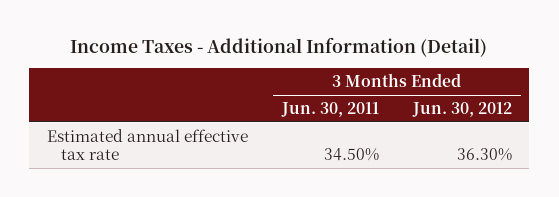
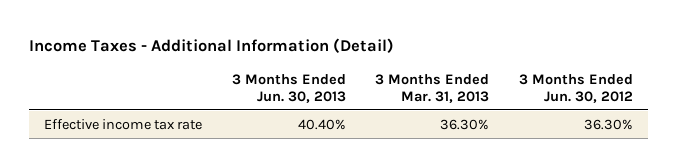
- | 3 Months Ended Jun. 30, 2011 | 3 Months Ended Jun. 30, 2012
+ | 3 Months Ended Jun. 30, 2013 | 3 Months Ended Mar. 31, 2013 | 3 Months Ended Jun. 30, 2012
- Estimated annual effective tax rate | 34.50% | 36.30%
+ Effective income tax rate | 40.40% | 36.30% | 36.30%

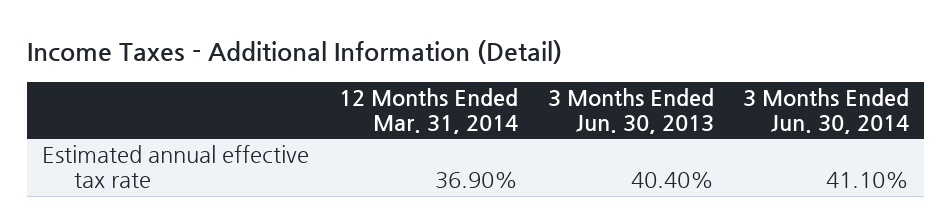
- | 3 Months Ended Jun. 30, 2013 | 3 Months Ended Mar. 31, 2013 | 3 Months Ended Jun. 30, 2012
+ | 12 Months Ended Mar. 31, 2014 | 3 Months Ended Jun. 30, 2013 | 3 Months Ended Jun. 30, 2014
- Effective income tax rate | 40.40% | 36.30% | 36.30%
+ Estimated annual effective tax rate | 36.90% | 40.40% | 41.10%

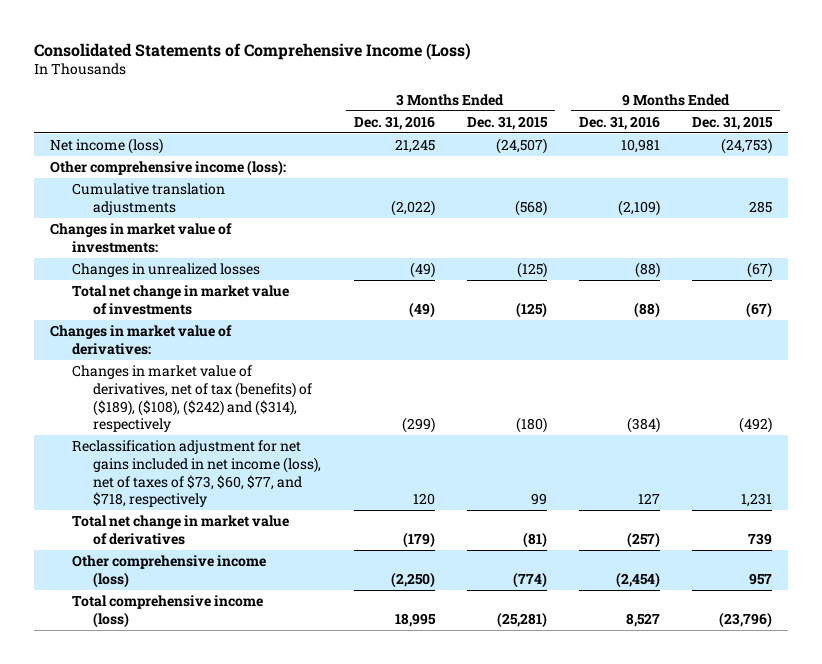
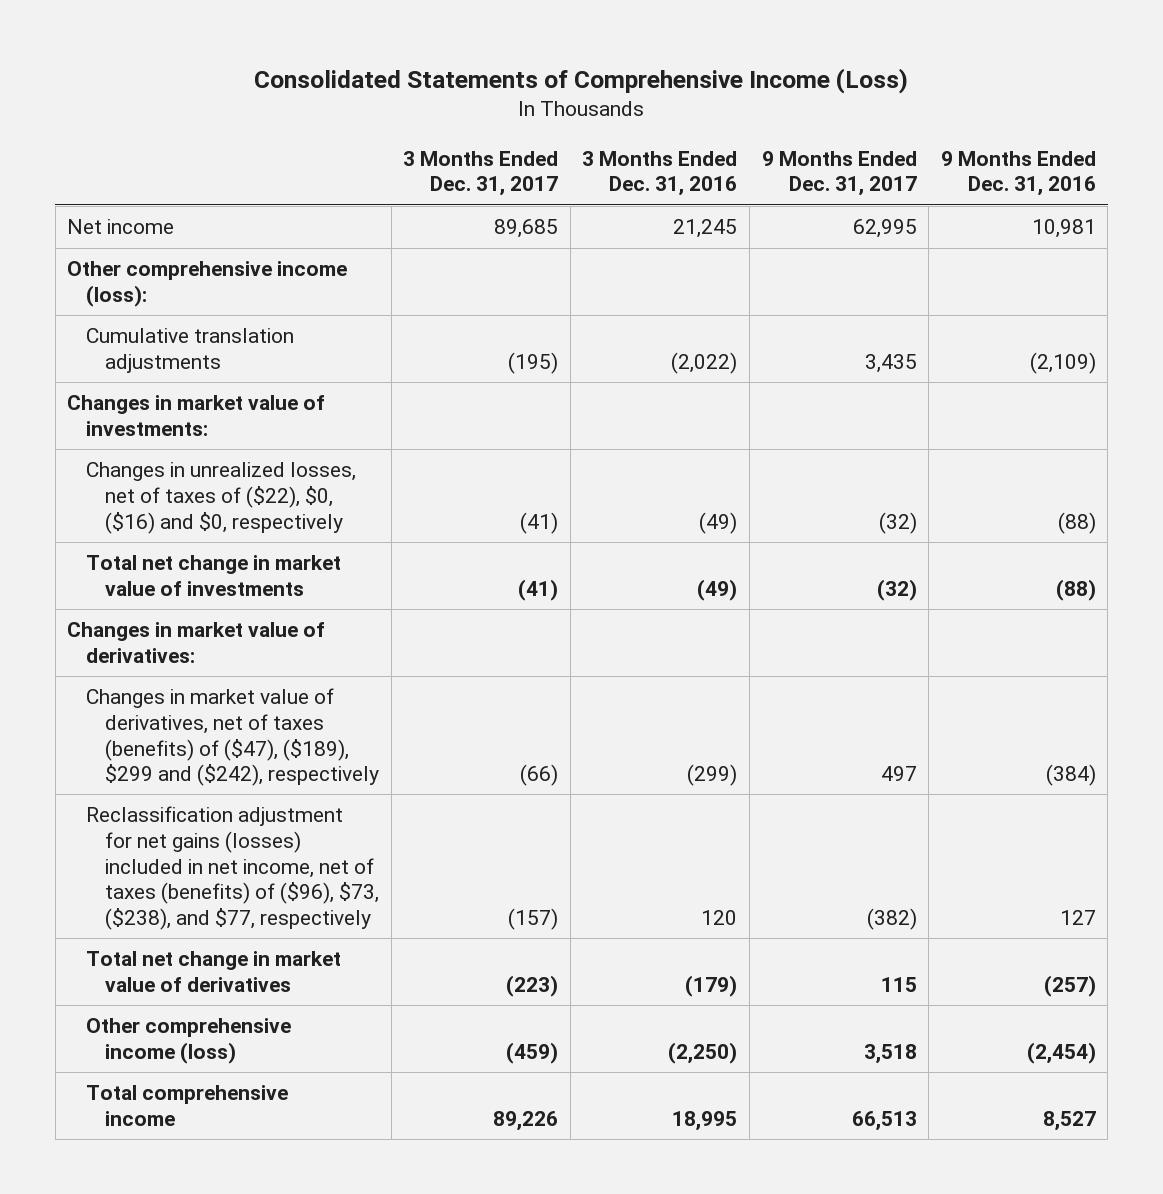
- | 3 Months Ended Dec. 31, 2016 | 3 Months Ended Dec. 31, 2015 | 9 Months Ended Dec. 31, 2016 | 9 Months Ended Dec. 31, 2015
+ | 3 Months Ended Dec. 31, 2017 | 3 Months Ended Dec. 31, 2016 | 9 Months Ended Dec. 31, 2017 | 9 Months Ended Dec. 31, 2016
- Net income (loss) | 21,245 | (24,507) | 10,981 | (24,753)
+ Net income | 89,685 | 21,245 | 62,995 | 10,981
- Changes in unrealized losses | (49) | (125) | (88) | (67)
+ Changes in unrealized losses, net of taxes of ($22), $0, ($16) and $0, respectively | (41) | (49) | (32) | (88)
- Changes in market value of derivatives, net of tax (benefits) of ($189), ($108), ($242) and ($314), respectively | (299) | (180) | (384) | (492)
- Reclassification adjustment for net gains included in net income (loss), net of taxes of $73, $60, $77, and $718, respectively | 120 | 99 | 127 | 1,231
+ Changes in market value of derivatives, net of taxes (benefits) of ($47), ($189), $299 and ($242), respectively | (66) | (299) | 497 | (384)
+ Reclassification adjustment for net gains (losses) included in net income, net of taxes (benefits) of ($96), $73, ($238), and $77, respectively | (157) | 120 | (382) | 127
- Total comprehensive income (loss) | 18,995 | (25,281) | 8,527 | (23,796)
+ Total comprehensive income | 89,226 | 18,995 | 66,513 | 8,527

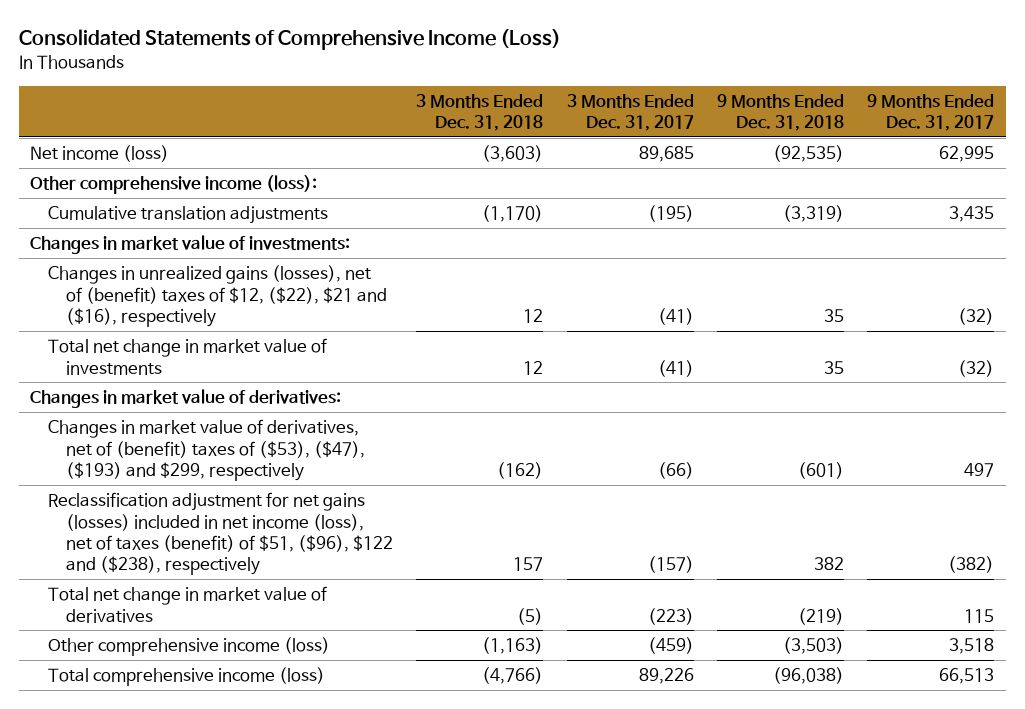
- | 3 Months Ended Dec. 31, 2017 | 3 Months Ended Dec. 31, 2016 | 9 Months Ended Dec. 31, 2017 | 9 Months Ended Dec. 31, 2016
+ | 3 Months Ended Dec. 31, 2018 | 3 Months Ended Dec. 31, 2017 | 9 Months Ended Dec. 31, 2018 | 9 Months Ended Dec. 31, 2017
- Net income | 89,685 | 21,245 | 62,995 | 10,981
+ Net income (loss) | (3,603) | 89,685 | (92,535) | 62,995
- Changes in unrealized losses, net of taxes of ($22), $0, ($16) and $0, respectively | (41) | (49) | (32) | (88)
+ Changes in unrealized gains (losses), net of (benefit) taxes of $12, ($22), $21 and ($16), respectively | 12 | (41) | 35 | (32)
- Changes in market value of derivatives, net of taxes (benefits) of ($47), ($189), $299 and ($242), respectively | (66) | (299) | 497 | (384)
- Reclassification adjustment for net gains (losses) included in net income, net of taxes (benefits) of ($96), $73, ($238), and $77, respectively | (157) | 120 | (382) | 127
+ Changes in market value of derivatives, net of (benefit) taxes of ($53), ($47), ($193) and $299, respectively | (162) | (66) | (601) | 497
+ Reclassification adjustment for net gains (losses) included in net income (loss), net of taxes (benefit) of $51, ($96), $122 and ($238), respectively | 157 | (157) | 382 | (382)
- Total comprehensive income | 89,226 | 18,995 | 66,513 | 8,527
+ Total comprehensive income (loss) | (4,766) | 89,226 | (96,038) | 66,513

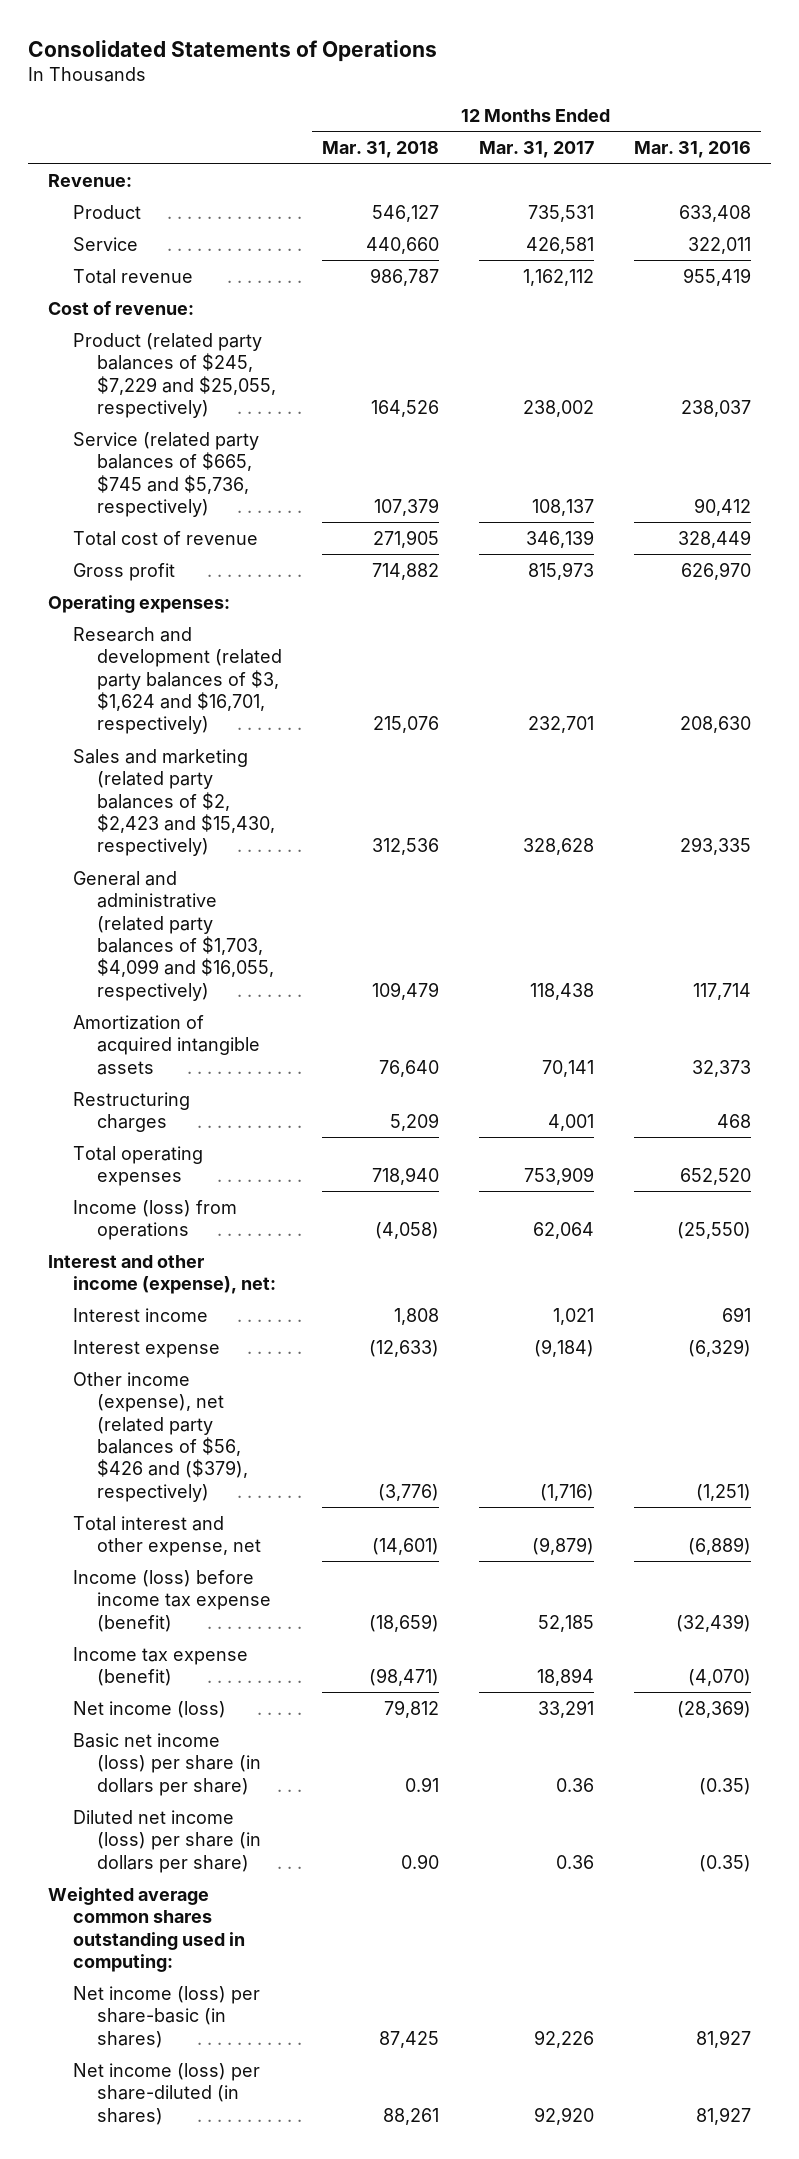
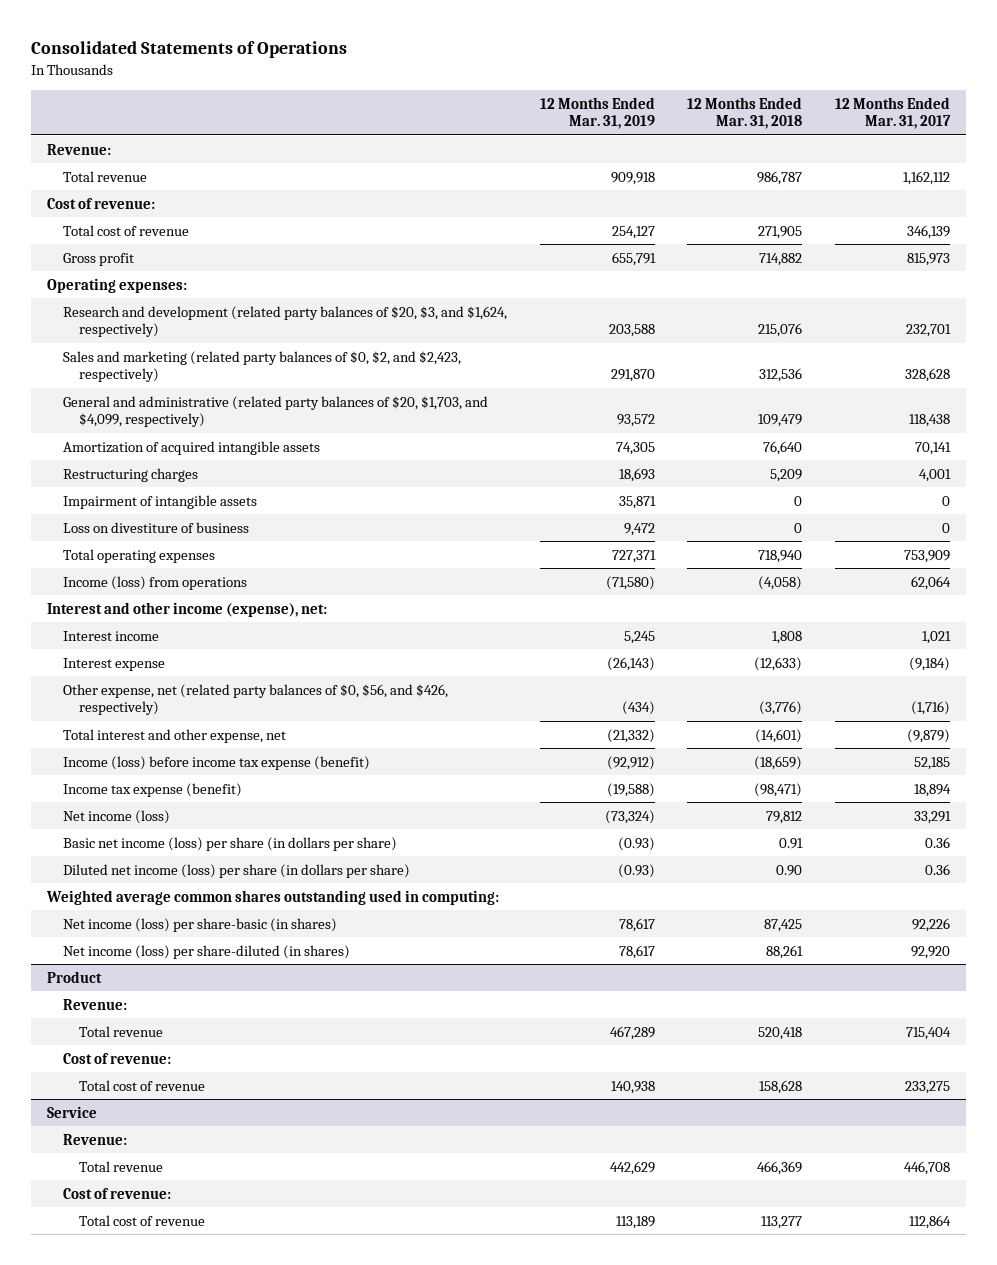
- | 12 Months Ended Mar. 31, 2018 | 12 Months Ended Mar. 31, 2017 | 12 Months Ended Mar. 31, 2016
+ | 12 Months Ended Mar. 31, 2019 | 12 Months Ended Mar. 31, 2018 | 12 Months Ended Mar. 31, 2017
- Product | 546,127 | 735,531 | 633,408
- Service | 440,660 | 426,581 | 322,011
- Product (related party balances of $245, $7,229 and $25,055, respectively) | 164,526 | 238,002 | 238,037
- Service (related party balances of $665, $745 and $5,736, respectively) | 107,379 | 108,137 | 90,412
- Research and development (related party balances of $3, $1,624 and $16,701, respectively) | 215,076 | 232,701 | 208,630
- Sales and marketing (related party balances of $2, $2,423 and $15,430, respectively) | 312,536 | 328,628 | 293,335
- General and administrative (related party balances of $1,703, $4,099 and $16,055, respectively) | 109,479 | 118,438 | 117,714
+ Research and development (related party balances of $20, $3, and $1,624, respectively) | 203,588 | 215,076 | 232,701
+ Sales and marketing (related party balances of $0, $2, and $2,423, respectively) | 291,870 | 312,536 | 328,628
+ General and administrative (related party balances of $20, $1,703, and $4,099, respectively) | 93,572 | 109,479 | 118,438
+ Impairment of intangible assets | 35,871 | 0 | 0
+ Loss on divestiture of business | 9,472 | 0 | 0
- Other income (expense), net (related party balances of $56, $426 and ($379), respectively) | (3,776) | (1,716) | (1,251)
+ Other expense, net (related party balances of $0, $56, and $426, respectively) | (434) | (3,776) | (1,716)
+ Product
+ Revenue:
+ Total revenue | 467,289 | 520,418 | 715,404
+ Cost of revenue:
+ Total cost of revenue | 140,938 | 158,628 | 233,275
+ Service
+ Revenue:
+ Total revenue | 442,629 | 466,369 | 446,708
+ Cost of revenue:
+ Total cost of revenue | 113,189 | 113,277 | 112,864

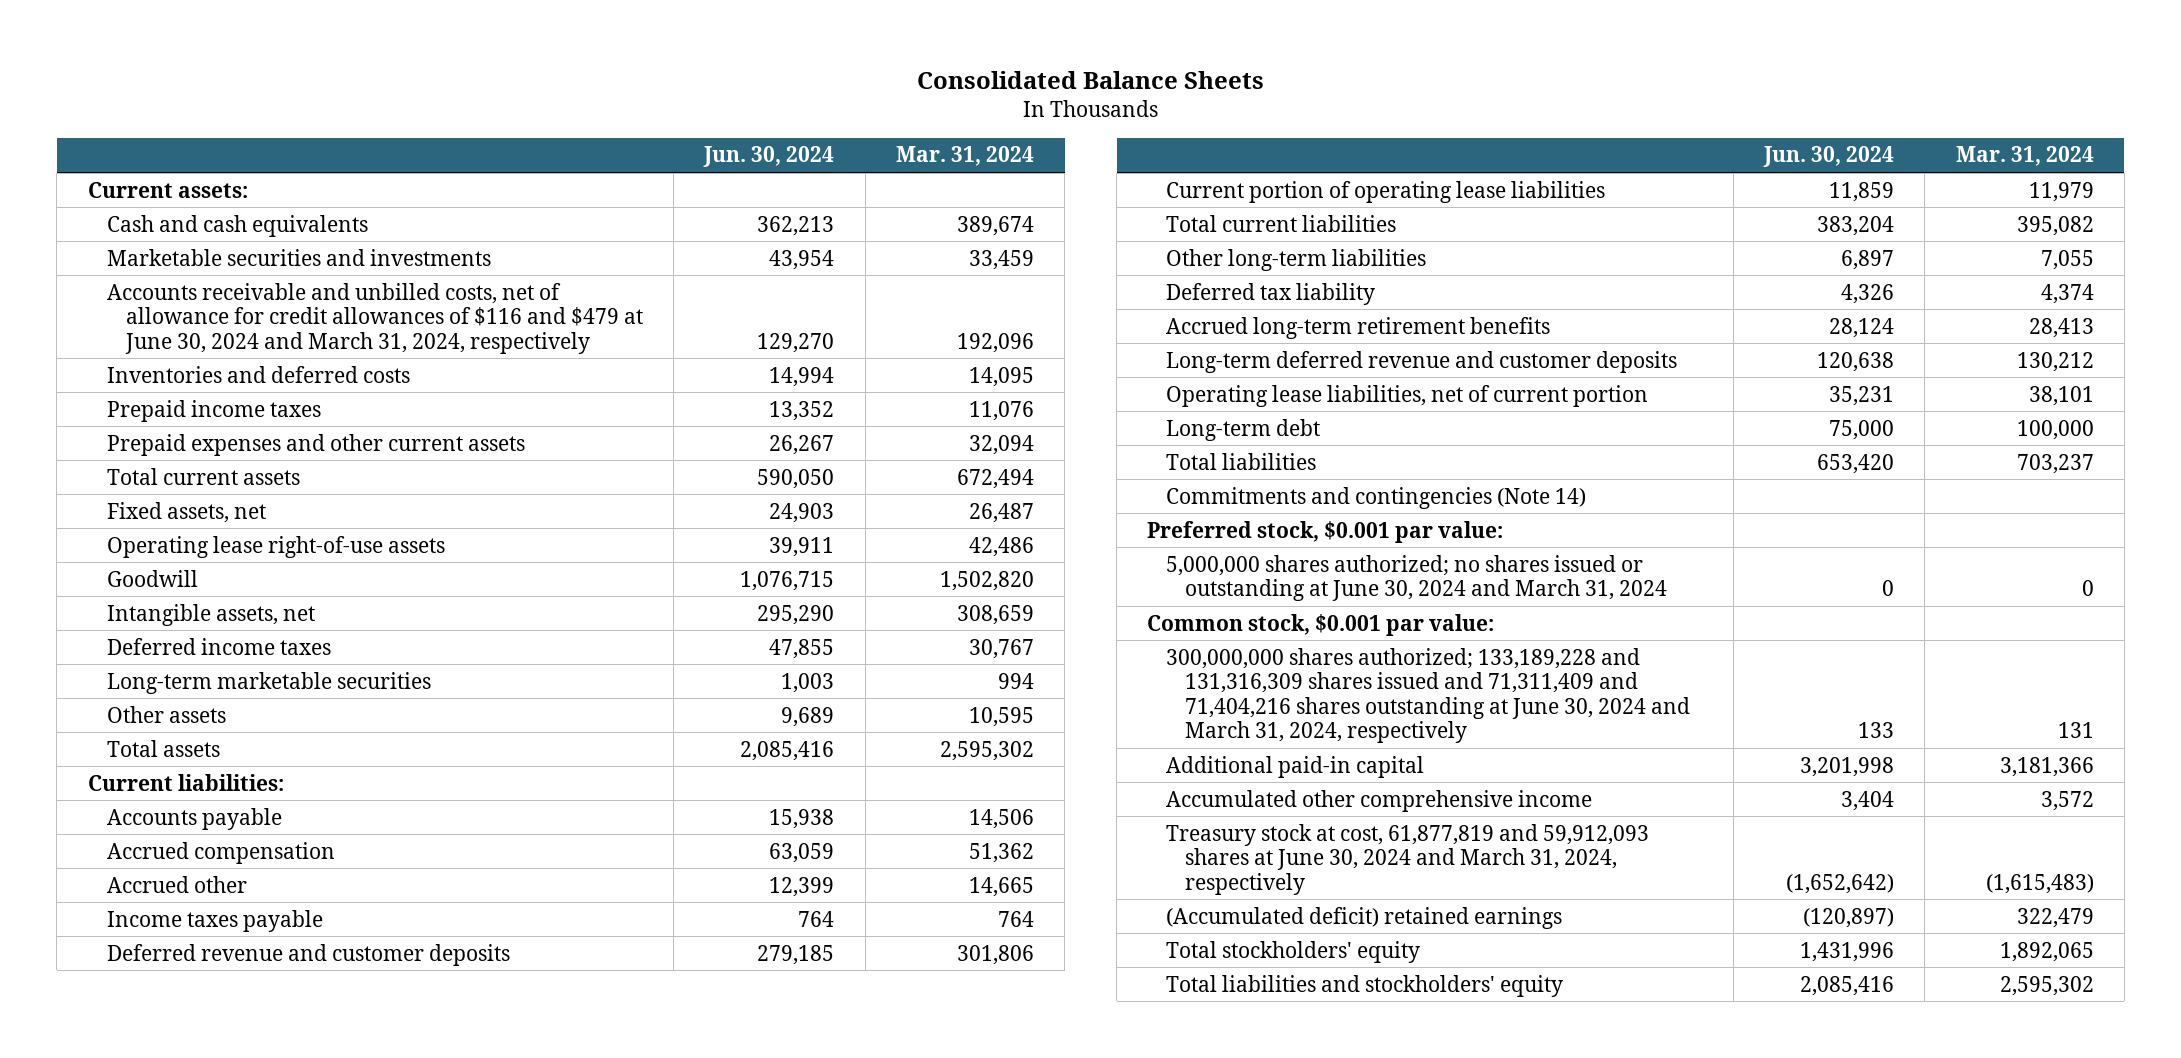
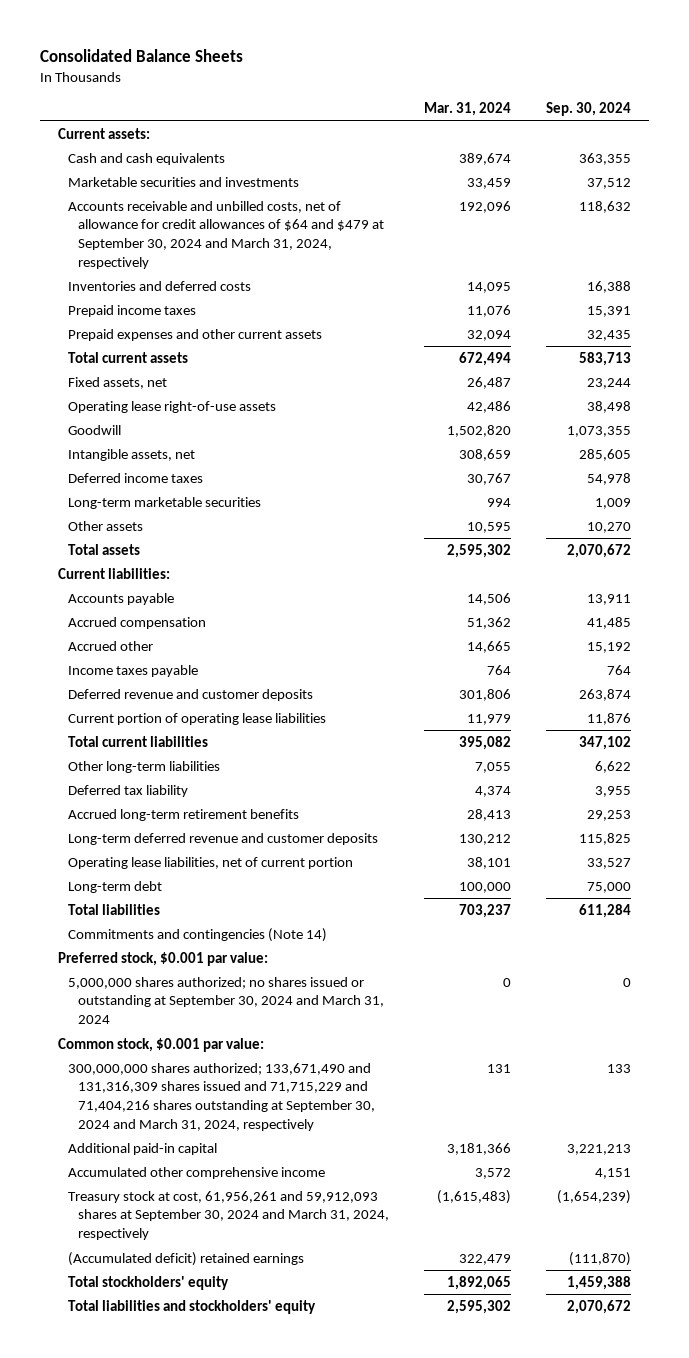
- | Jun. 30, 2024 | Mar. 31, 2024
+ | Mar. 31, 2024 | Sep. 30, 2024
- Accounts receivable and unbilled costs, net of allowance for credit allowances of $116 and $479 at June 30, 2024 and March 31, 2024, respectively | 129,270 | 192,096
+ Accounts receivable and unbilled costs, net of allowance for credit allowances of $64 and $479 at September 30, 2024 and March 31, 2024, respectively | 192,096 | 118,632
- 5,000,000 shares authorized; no shares issued or outstanding at June 30, 2024 and March 31, 2024 | 0 | 0
+ 5,000,000 shares authorized; no shares issued or outstanding at September 30, 2024 and March 31, 2024 | 0 | 0
- 300,000,000 shares authorized; 133,189,228 and 131,316,309 shares issued and 71,311,409 and 71,404,216 shares outstanding at June 30, 2024 and March 31, 2024, respectively | 133 | 131
+ 300,000,000 shares authorized; 133,671,490 and 131,316,309 shares issued and 71,715,229 and 71,404,216 shares outstanding at September 30, 2024 and March 31, 2024, respectively | 131 | 133
- Treasury stock at cost, 61,877,819 and 59,912,093 shares at June 30, 2024 and March 31, 2024, respectively | (1,652,642) | (1,615,483)
+ Treasury stock at cost, 61,956,261 and 59,912,093 shares at September 30, 2024 and March 31, 2024, respectively | (1,615,483) | (1,654,239)

